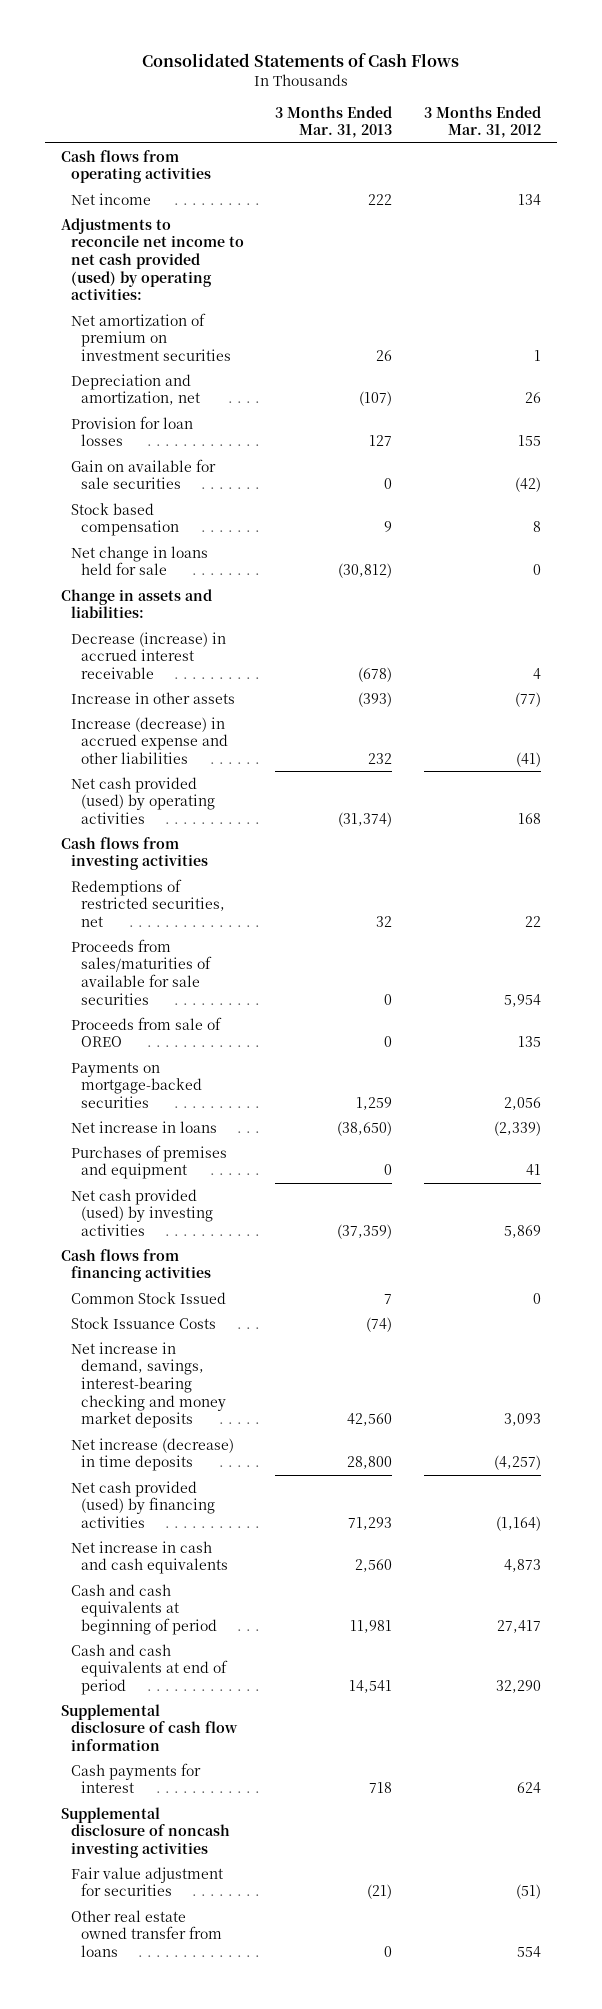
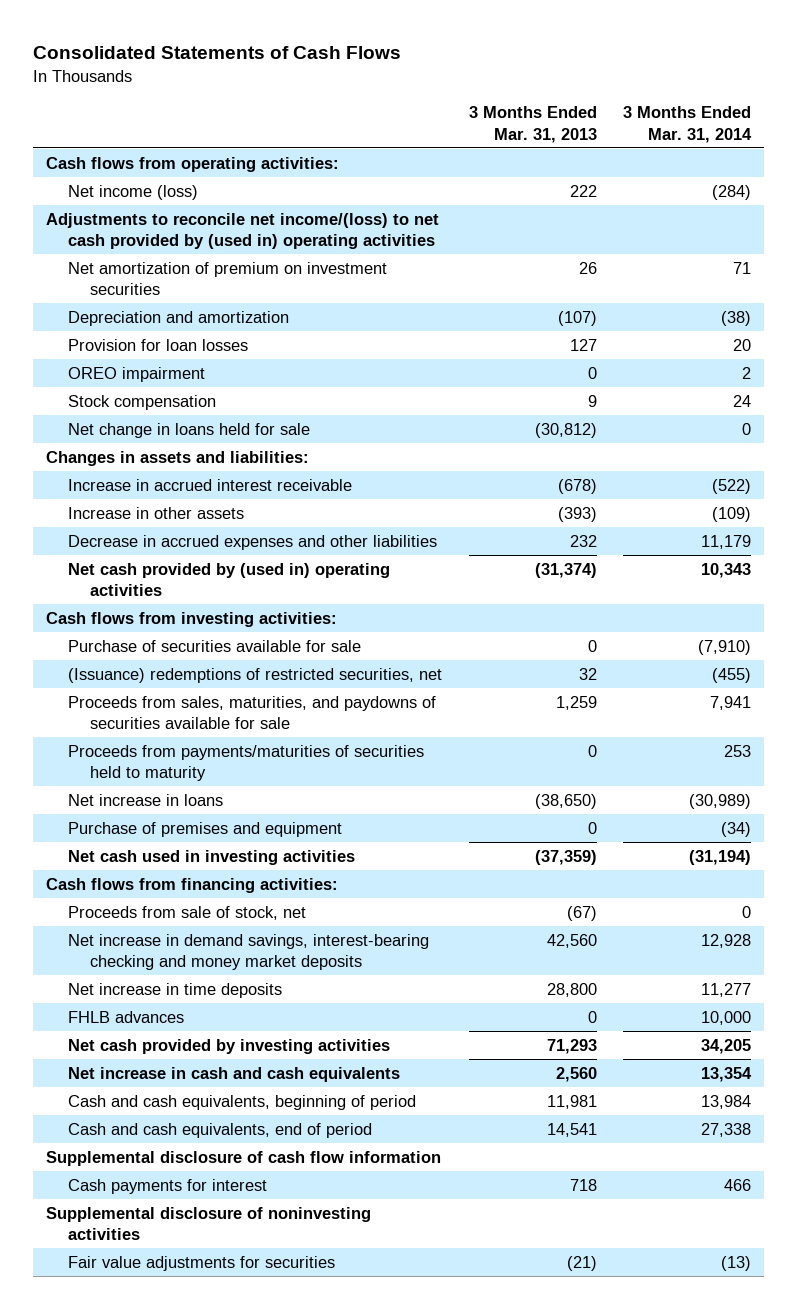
- | 3 Months Ended Mar. 31, 2013 | 3 Months Ended Mar. 31, 2012
+ | 3 Months Ended Mar. 31, 2013 | 3 Months Ended Mar. 31, 2014
- Cash flows from operating activities
- Net income | 222 | 134
- Adjustments to reconcile net income to net cash provided (used) by operating activities:
+ Cash flows from operating activities:
+ Net income (loss) | 222 | (284)
+ Adjustments to reconcile net income/(loss) to net cash provided by (used in) operating activities
- Depreciation and amortization, net | (107) | 26
+ Depreciation and amortization | (107) | (38)
- Gain on available for sale securities | 0 | (42)
- Stock based compensation | 9 | 8
+ OREO impairment | 0 | 2
+ Stock compensation | 9 | 24
- Change in assets and liabilities:
- Decrease (increase) in accrued interest receivable | (678) | 4
+ Changes in assets and liabilities:
+ Increase in accrued interest receivable | (678) | (522)
- Increase (decrease) in accrued expense and other liabilities | 232 | (41)
- Net cash provided (used) by operating activities | (31,374) | 168
- Cash flows from investing activities
- Redemptions of restricted securities, net | 32 | 22
- Proceeds from sales/maturities of available for sale securities | 0 | 5,954
- Proceeds from sale of OREO | 0 | 135
- Payments on mortgage-backed securities | 1,259 | 2,056
+ Decrease in accrued expenses and other liabilities | 232 | 11,179
+ Net cash provided by (used in) operating activities | (31,374) | 10,343
+ Cash flows from investing activities:
+ Purchase of securities available for sale | 0 | (7,910)
+ (Issuance) redemptions of restricted securities, net | 32 | (455)
+ Proceeds from sales, maturities, and paydowns of securities available for sale | 1,259 | 7,941
+ Proceeds from payments/maturities of securities held to maturity | 0 | 253
- Purchases of premises and equipment | 0 | 41
- Net cash provided (used) by investing activities | (37,359) | 5,869
- Cash flows from financing activities
- Common Stock Issued | 7 | 0
- Stock Issuance Costs | (74) |
- Net increase in demand, savings, interest-bearing checking and money market deposits | 42,560 | 3,093
- Net increase (decrease) in time deposits | 28,800 | (4,257)
- Net cash provided (used) by financing activities | 71,293 | (1,164)
+ Purchase of premises and equipment | 0 | (34)
+ Net cash used in investing activities | (37,359) | (31,194)
+ Cash flows from financing activities:
+ Proceeds from sale of stock, net | (67) | 0
+ Net increase in demand savings, interest-bearing checking and money market deposits | 42,560 | 12,928
+ Net increase in time deposits | 28,800 | 11,277
+ FHLB advances | 0 | 10,000
+ Net cash provided by investing activities | 71,293 | 34,205
- Cash and cash equivalents at beginning of period | 11,981 | 27,417
- Cash and cash equivalents at end of period | 14,541 | 32,290
+ Cash and cash equivalents, beginning of period | 11,981 | 13,984
+ Cash and cash equivalents, end of period | 14,541 | 27,338
- Supplemental disclosure of noncash investing activities
- Fair value adjustment for securities | (21) | (51)
- Other real estate owned transfer from loans | 0 | 554
+ Supplemental disclosure of noninvesting activities
+ Fair value adjustments for securities | (21) | (13)

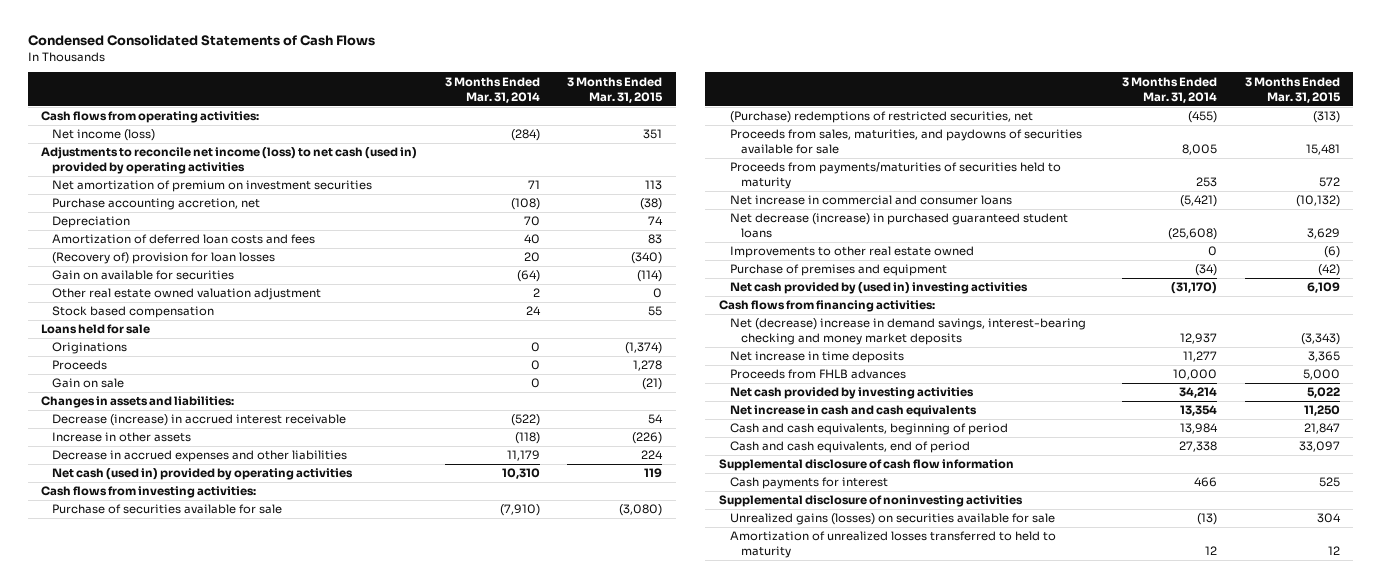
- Consolidated Statements of Cash Flows
+ Condensed Consolidated Statements of Cash Flows
- | 3 Months Ended Mar. 31, 2013 | 3 Months Ended Mar. 31, 2014
+ | 3 Months Ended Mar. 31, 2014 | 3 Months Ended Mar. 31, 2015
- Adjustments to reconcile net income/(loss) to net cash provided by (used in) operating activities
+ Adjustments to reconcile net income (loss) to net cash (used in) provided by operating activities
- Depreciation and amortization | (107) | (38)
- Provision for loan losses | 127 | 20
- OREO impairment | 0 | 2
- Stock compensation | 9 | 24
- Net change in loans held for sale | (30,812) | 0
+ Purchase accounting accretion, net | (108) | (38)
+ Depreciation | 70 | 74
+ Amortization of deferred loan costs and fees | 40 | 83
+ (Recovery of) provision for loan losses | 20 | (340)
+ Gain on available for securities | (64) | (114)
+ Other real estate owned valuation adjustment | 2 | 0
+ Stock based compensation | 24 | 55
+ Loans held for sale
+ Originations | 0 | (1,374)
+ Proceeds | 0 | 1,278
+ Gain on sale | 0 | (21)
- Increase in accrued interest receivable | (678) | (522)
- Increase in other assets | (393) | (109)
+ Decrease (increase) in accrued interest receivable | (522) | 54
+ Increase in other assets | (118) | (226)
- Net cash provided by (used in) operating activities | (31,374) | 10,343
+ Net cash (used in) provided by operating activities | 10,310 | 119
- (Issuance) redemptions of restricted securities, net | 32 | (455)
- Proceeds from sales, maturities, and paydowns of securities available for sale | 1,259 | 7,941
+ (Purchase) redemptions of restricted securities, net | (455) | (313)
+ Proceeds from sales, maturities, and paydowns of securities available for sale | 8,005 | 15,481
- Net increase in loans | (38,650) | (30,989)
+ Net increase in commercial and consumer loans | (5,421) | (10,132)
+ Net decrease (increase) in purchased guaranteed student loans | (25,608) | 3,629
+ Improvements to other real estate owned | 0 | (6)
- Net cash used in investing activities | (37,359) | (31,194)
+ Net cash provided by (used in) investing activities | (31,170) | 6,109
- Proceeds from sale of stock, net | (67) | 0
- Net increase in demand savings, interest-bearing checking and money market deposits | 42,560 | 12,928
+ Net (decrease) increase in demand savings, interest-bearing checking and money market deposits | 12,937 | (3,343)
- FHLB advances | 0 | 10,000
- Net cash provided by investing activities | 71,293 | 34,205
+ Proceeds from FHLB advances | 10,000 | 5,000
+ Net cash provided by investing activities | 34,214 | 5,022
- Fair value adjustments for securities | (21) | (13)
+ Unrealized gains (losses) on securities available for sale | (13) | 304
+ Amortization of unrealized losses transferred to held to maturity | 12 | 12

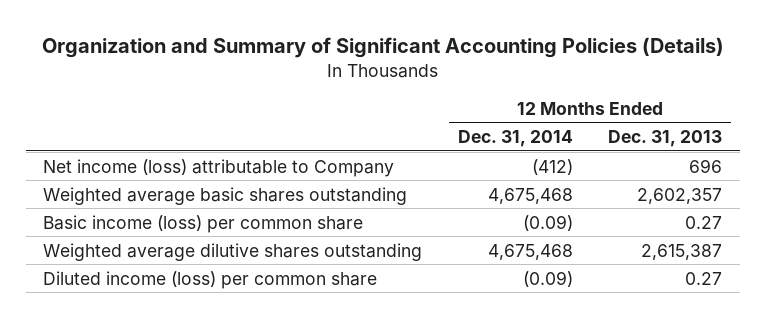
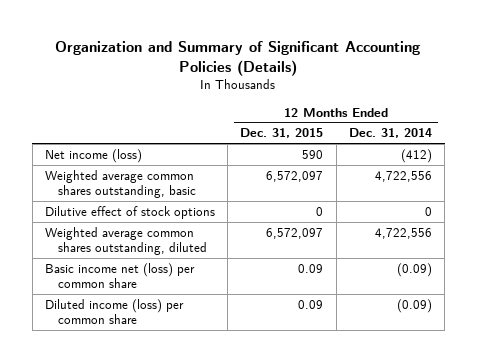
- | 12 Months Ended Dec. 31, 2014 | 12 Months Ended Dec. 31, 2013
+ | 12 Months Ended Dec. 31, 2015 | 12 Months Ended Dec. 31, 2014
- Net income (loss) attributable to Company | (412) | 696
- Weighted average basic shares outstanding | 4,675,468 | 2,602,357
- Basic income (loss) per common share | (0.09) | 0.27
- Weighted average dilutive shares outstanding | 4,675,468 | 2,615,387
+ Net income (loss) | 590 | (412)
+ Weighted average common shares outstanding, basic | 6,572,097 | 4,722,556
+ Dilutive effect of stock options | 0 | 0
+ Weighted average common shares outstanding, diluted | 6,572,097 | 4,722,556
+ Basic income net (loss) per common share | 0.09 | (0.09)

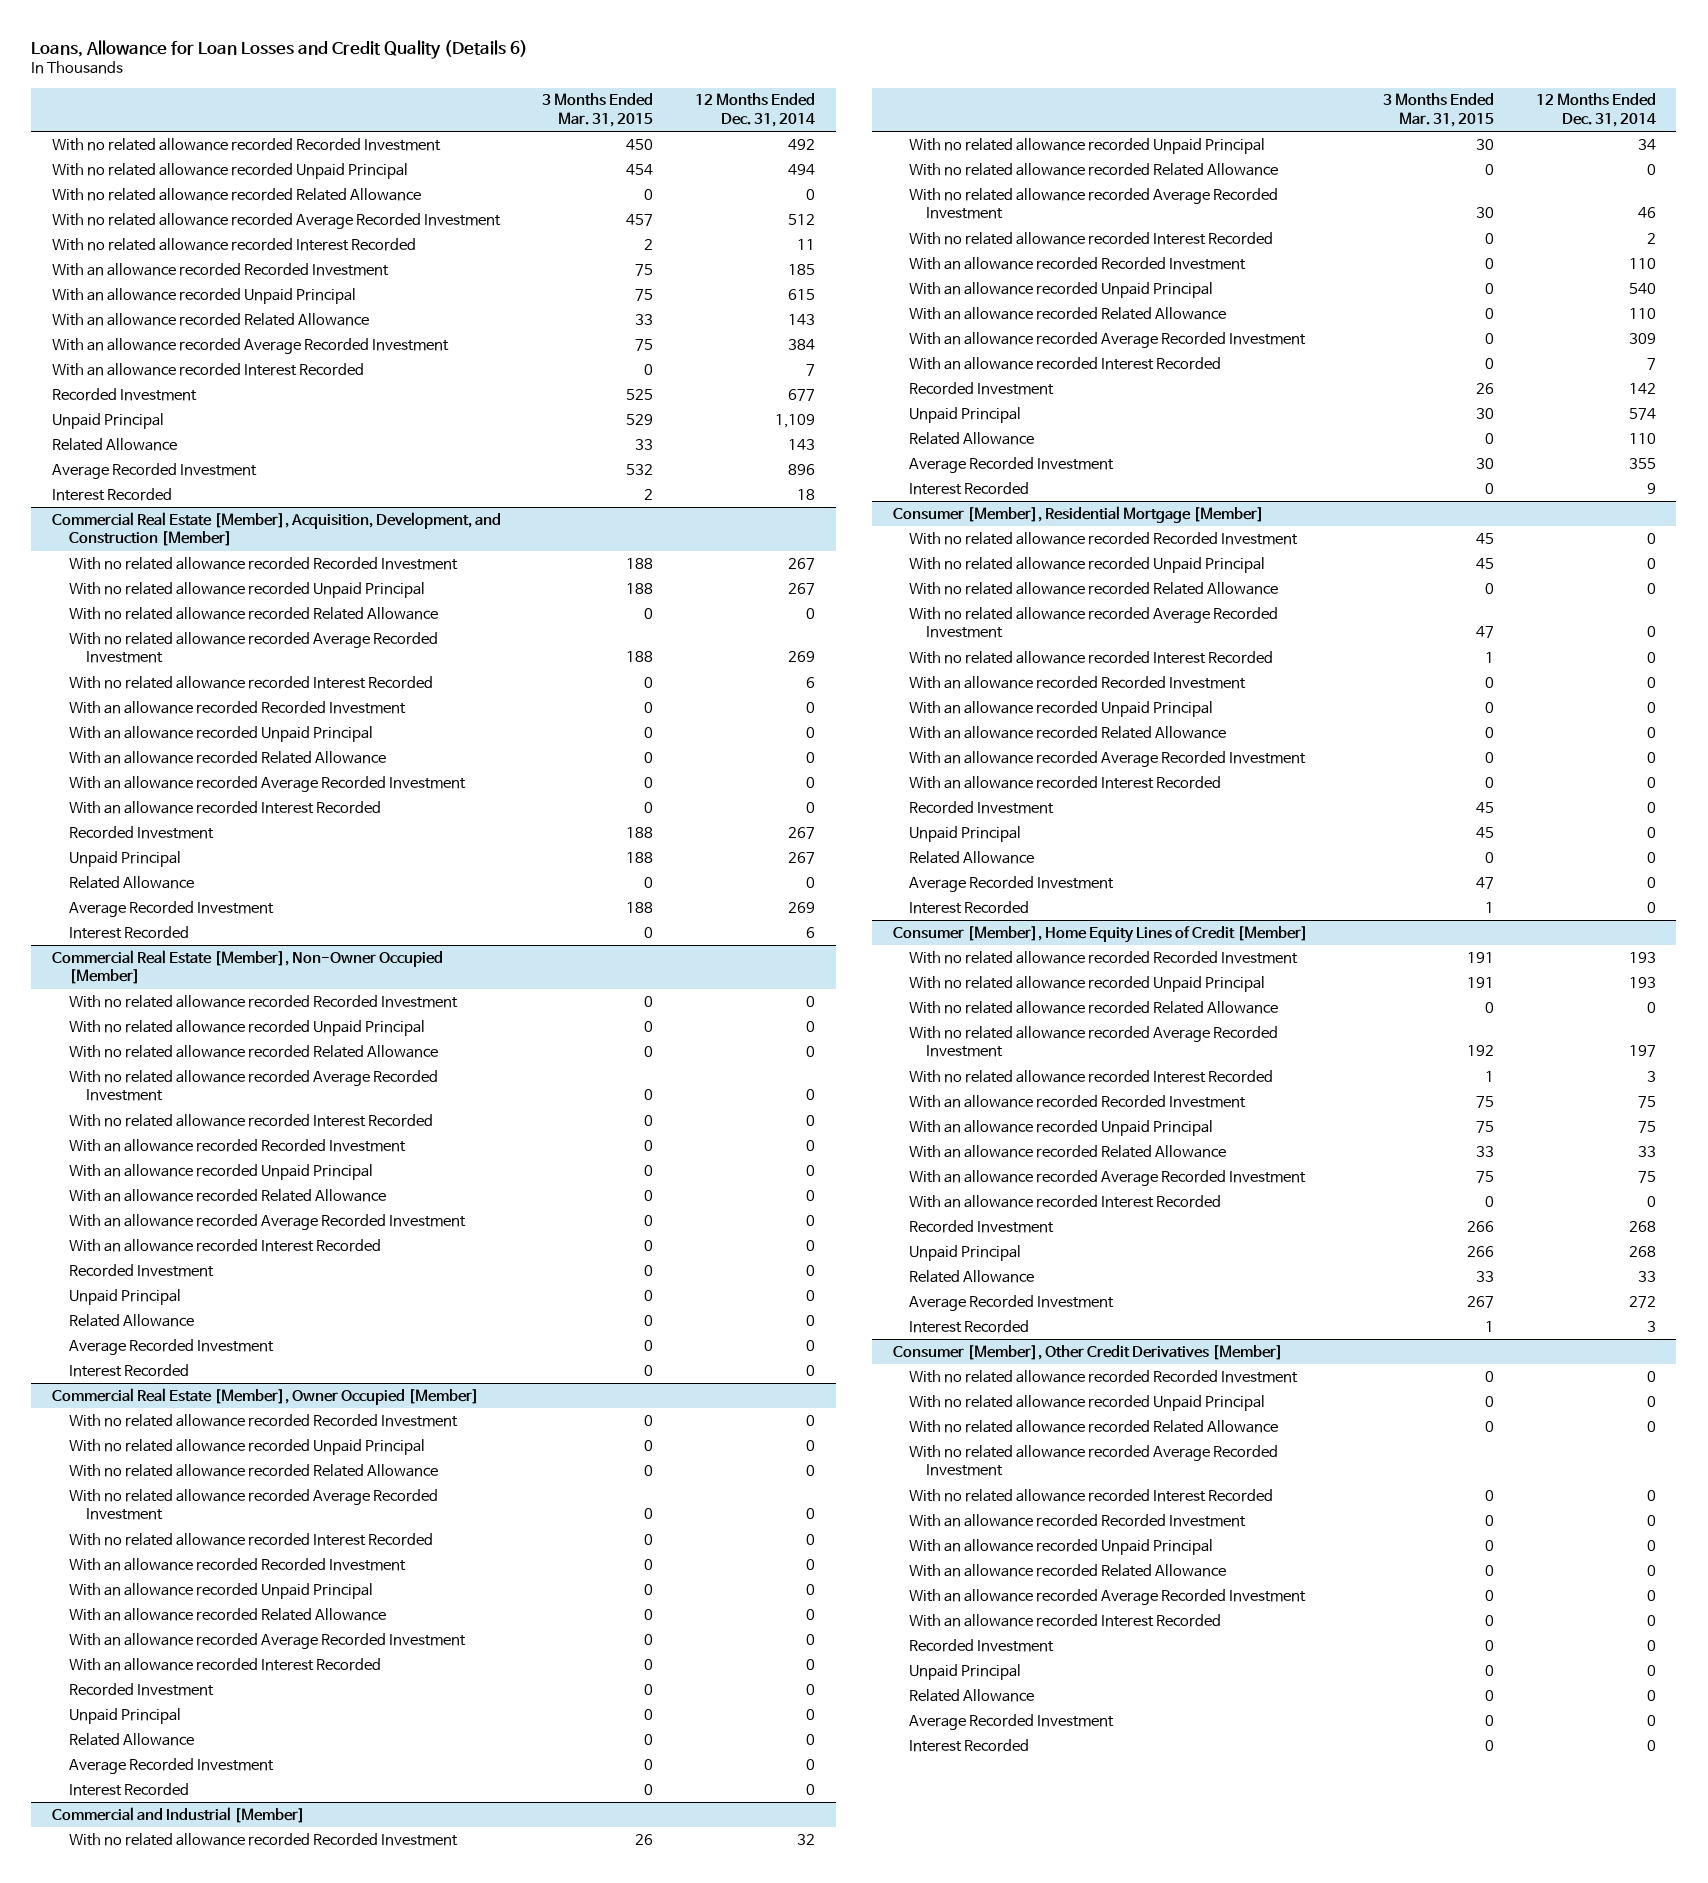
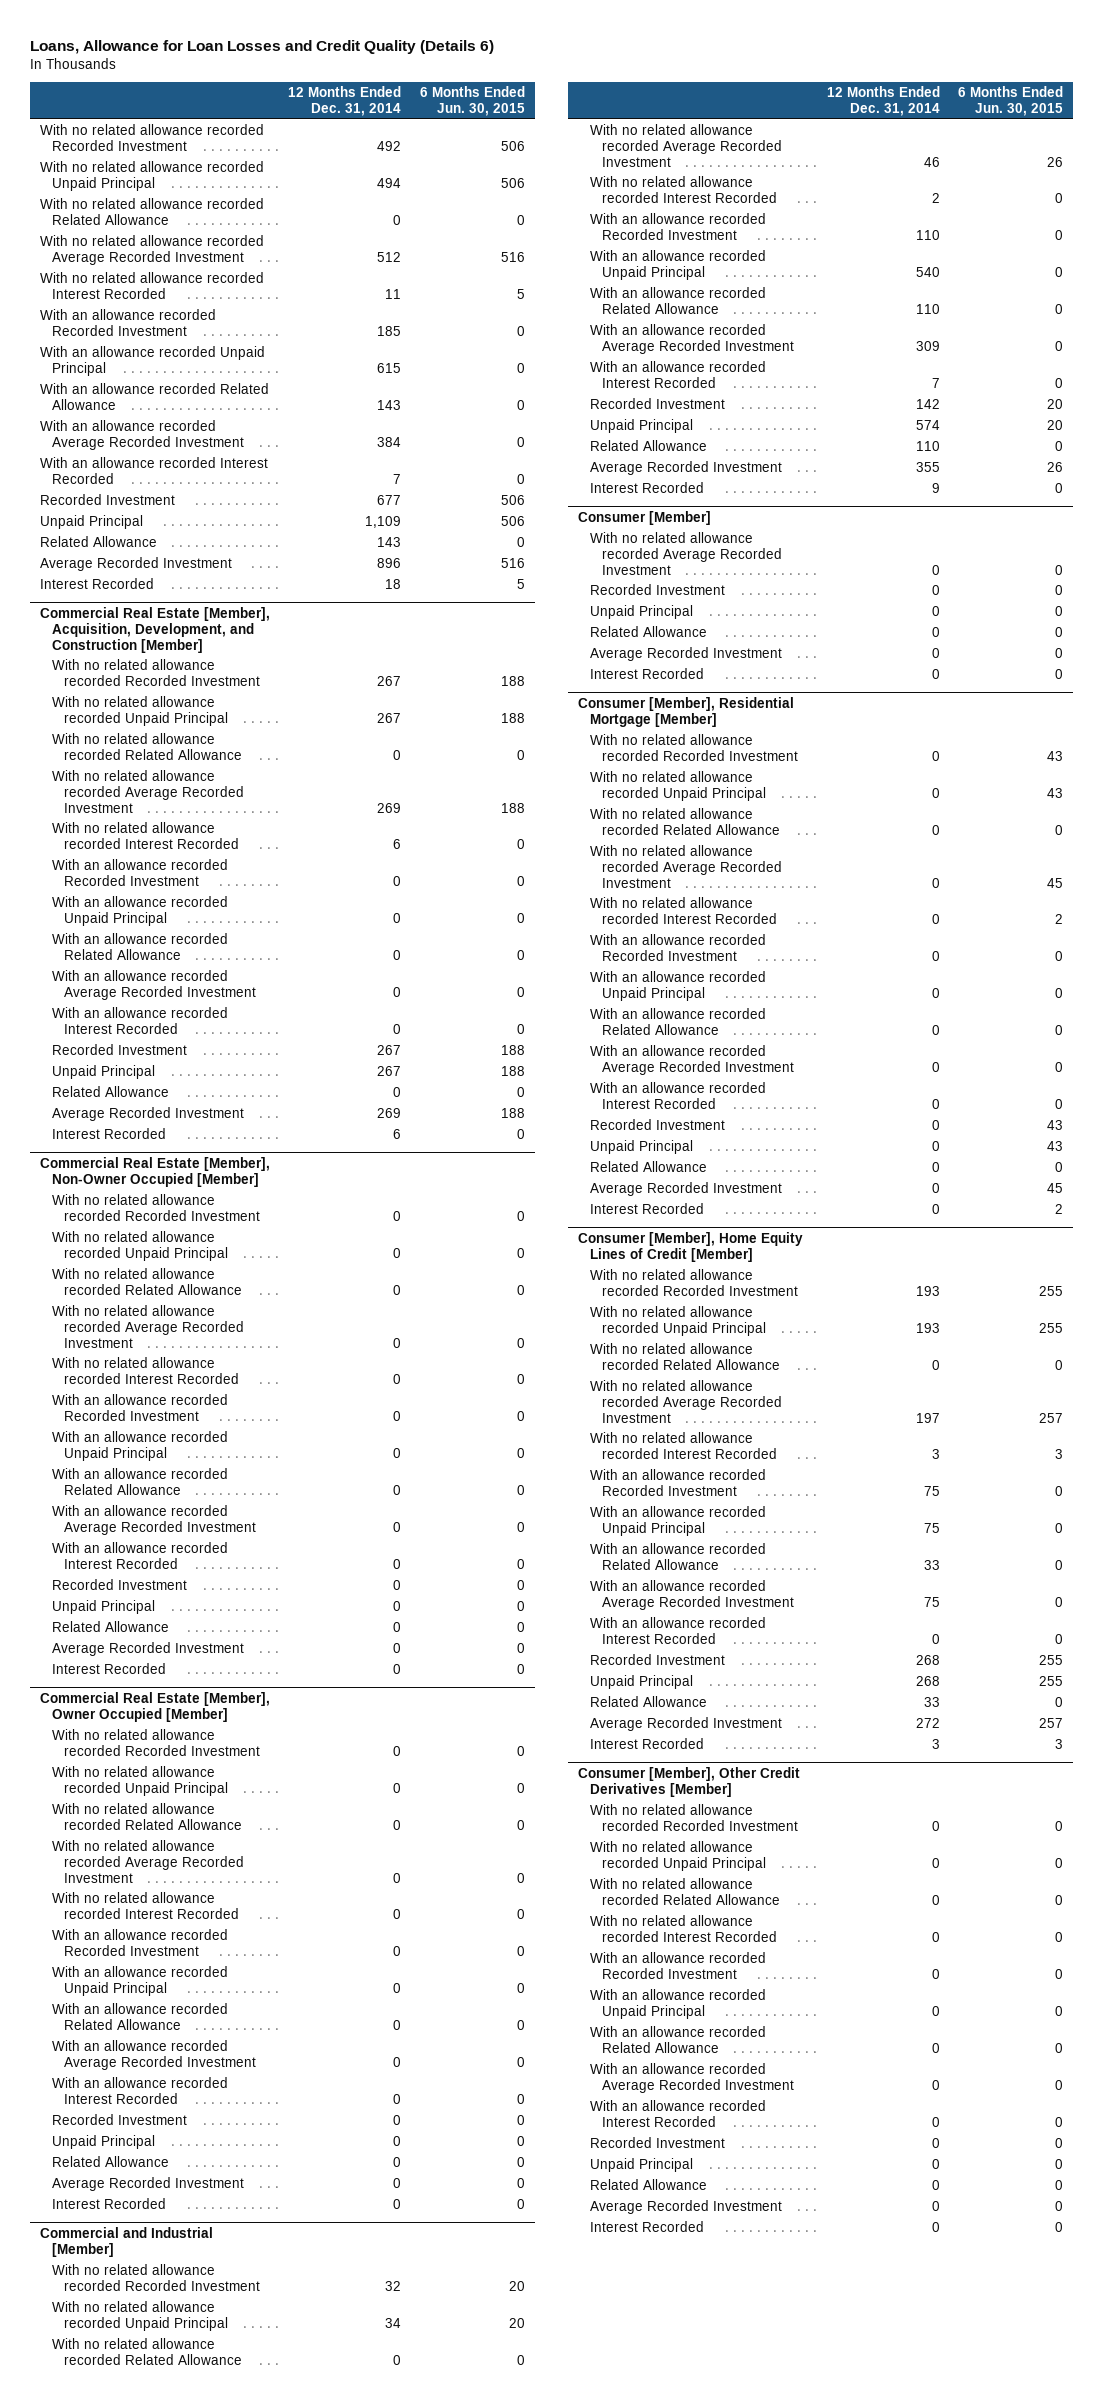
- | 3 Months Ended Mar. 31, 2015 | 12 Months Ended Dec. 31, 2014
+ | 12 Months Ended Dec. 31, 2014 | 6 Months Ended Jun. 30, 2015
+ Consumer [Member]
+ With no related allowance recorded Average Recorded Investment | 0 | 0
+ Recorded Investment | 0 | 0
+ Unpaid Principal | 0 | 0
+ Related Allowance | 0 | 0
+ Average Recorded Investment | 0 | 0
+ Interest Recorded | 0 | 0
@ Consumer [Member], Other Credit Derivatives [Member]
- With no related allowance recorded Average Recorded Investment

